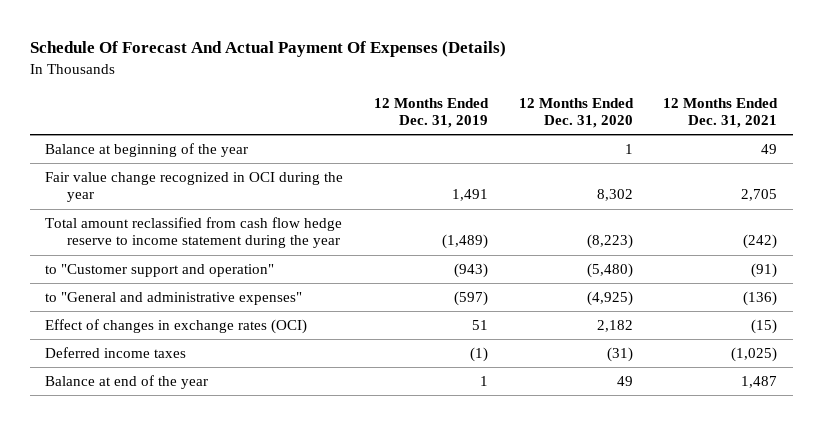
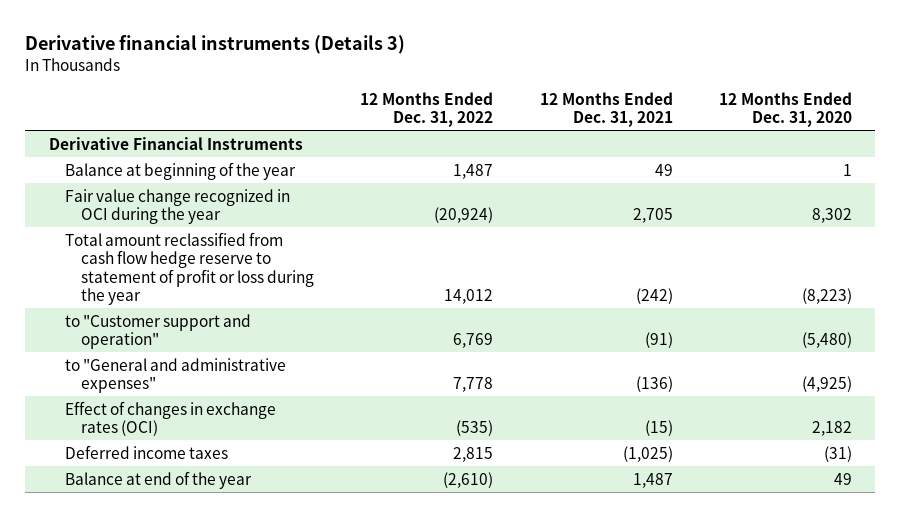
- Schedule Of Forecast And Actual Payment Of Expenses (Details)
+ Derivative financial instruments (Details 3)
- | 12 Months Ended Dec. 31, 2019 | 12 Months Ended Dec. 31, 2020 | 12 Months Ended Dec. 31, 2021
+ | 12 Months Ended Dec. 31, 2022 | 12 Months Ended Dec. 31, 2021 | 12 Months Ended Dec. 31, 2020
+ Derivative Financial Instruments
- Total amount reclassified from cash flow hedge reserve to income statement during the year | (1,489) | (8,223) | (242)
+ Total amount reclassified from cash flow hedge reserve to statement of profit or loss during the year | 14,012 | (242) | (8,223)

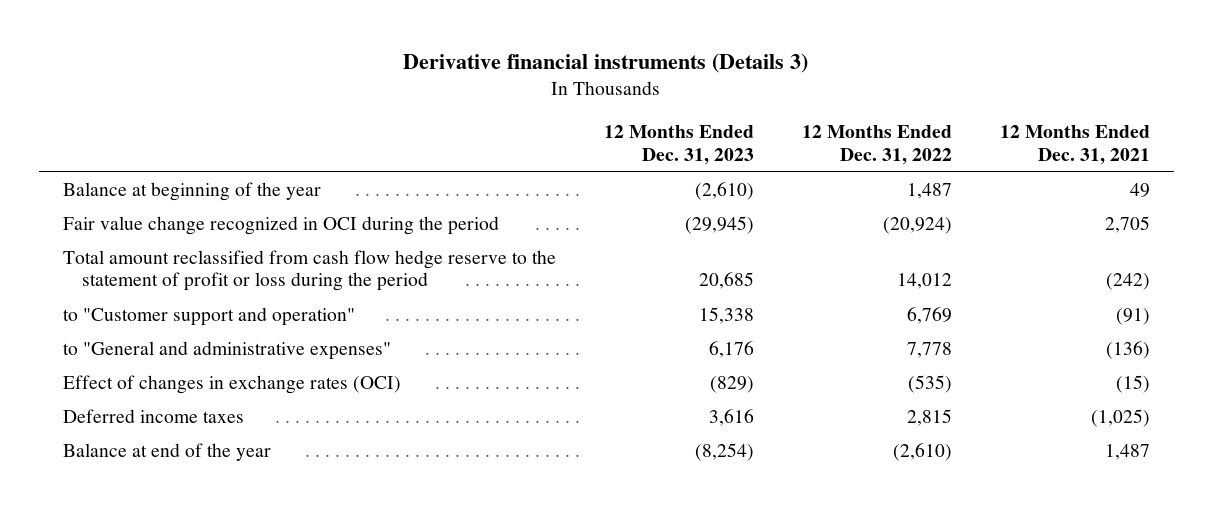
- | 12 Months Ended Dec. 31, 2022 | 12 Months Ended Dec. 31, 2021 | 12 Months Ended Dec. 31, 2020
+ | 12 Months Ended Dec. 31, 2023 | 12 Months Ended Dec. 31, 2022 | 12 Months Ended Dec. 31, 2021
- Derivative Financial Instruments
- Fair value change recognized in OCI during the year | (20,924) | 2,705 | 8,302
- Total amount reclassified from cash flow hedge reserve to statement of profit or loss during the year | 14,012 | (242) | (8,223)
+ Fair value change recognized in OCI during the period | (29,945) | (20,924) | 2,705
+ Total amount reclassified from cash flow hedge reserve to the statement of profit or loss during the period | 20,685 | 14,012 | (242)

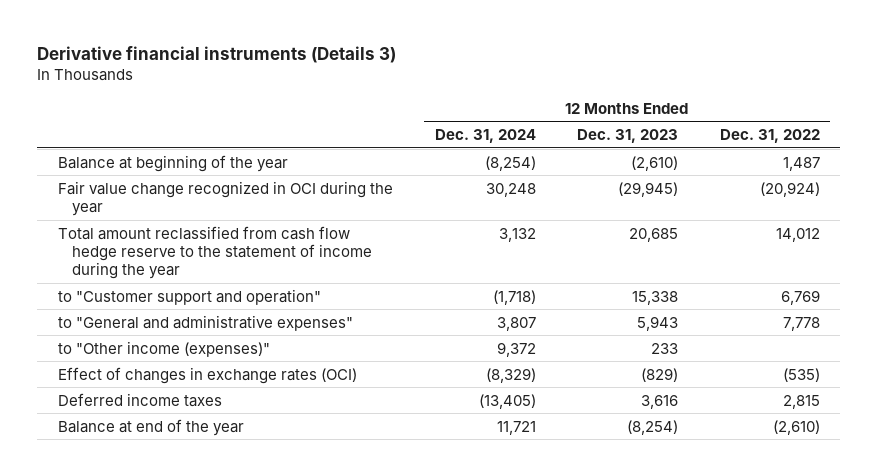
- | 12 Months Ended Dec. 31, 2023 | 12 Months Ended Dec. 31, 2022 | 12 Months Ended Dec. 31, 2021
+ | 12 Months Ended Dec. 31, 2024 | 12 Months Ended Dec. 31, 2023 | 12 Months Ended Dec. 31, 2022
- Fair value change recognized in OCI during the period | (29,945) | (20,924) | 2,705
- Total amount reclassified from cash flow hedge reserve to the statement of profit or loss during the period | 20,685 | 14,012 | (242)
+ Fair value change recognized in OCI during the year | 30,248 | (29,945) | (20,924)
+ Total amount reclassified from cash flow hedge reserve to the statement of income during the year | 3,132 | 20,685 | 14,012
- to "General and administrative expenses" | 6,176 | 7,778 | (136)
+ to "General and administrative expenses" | 3,807 | 5,943 | 7,778
+ to "Other income (expenses)" | 9,372 | 233 |

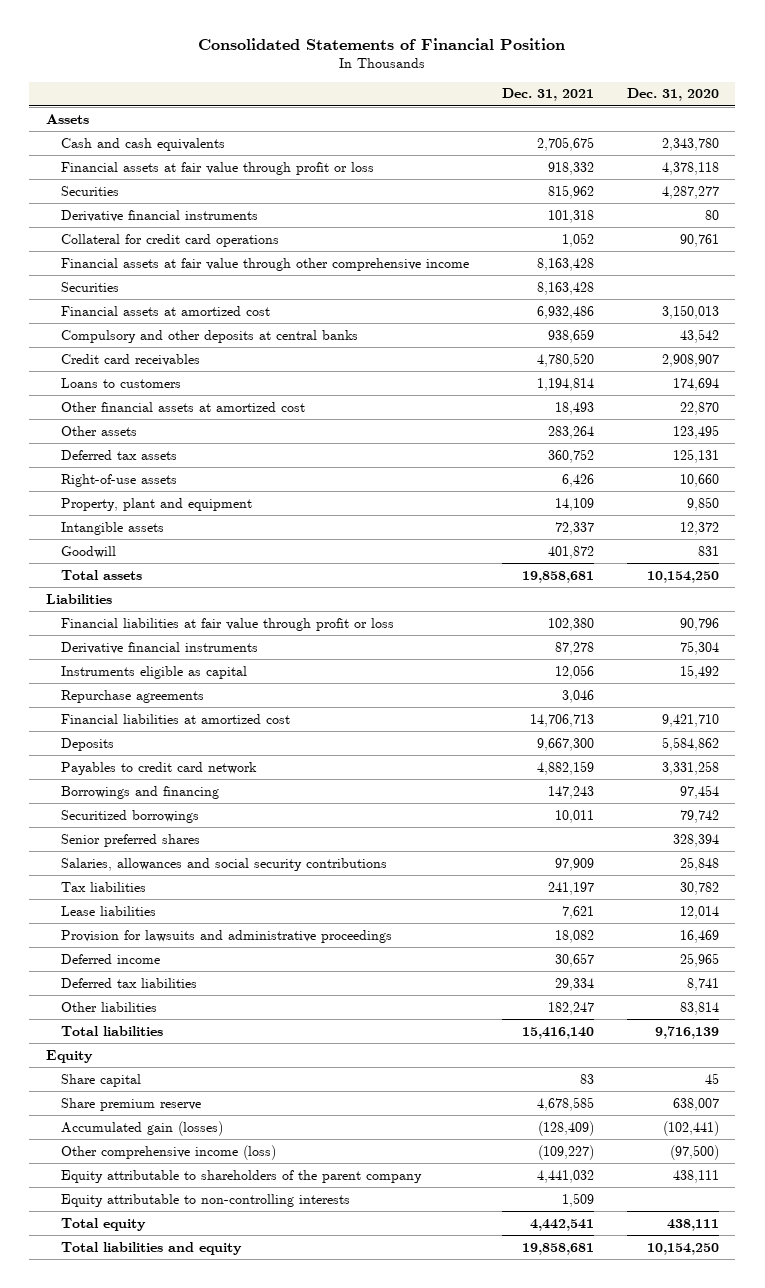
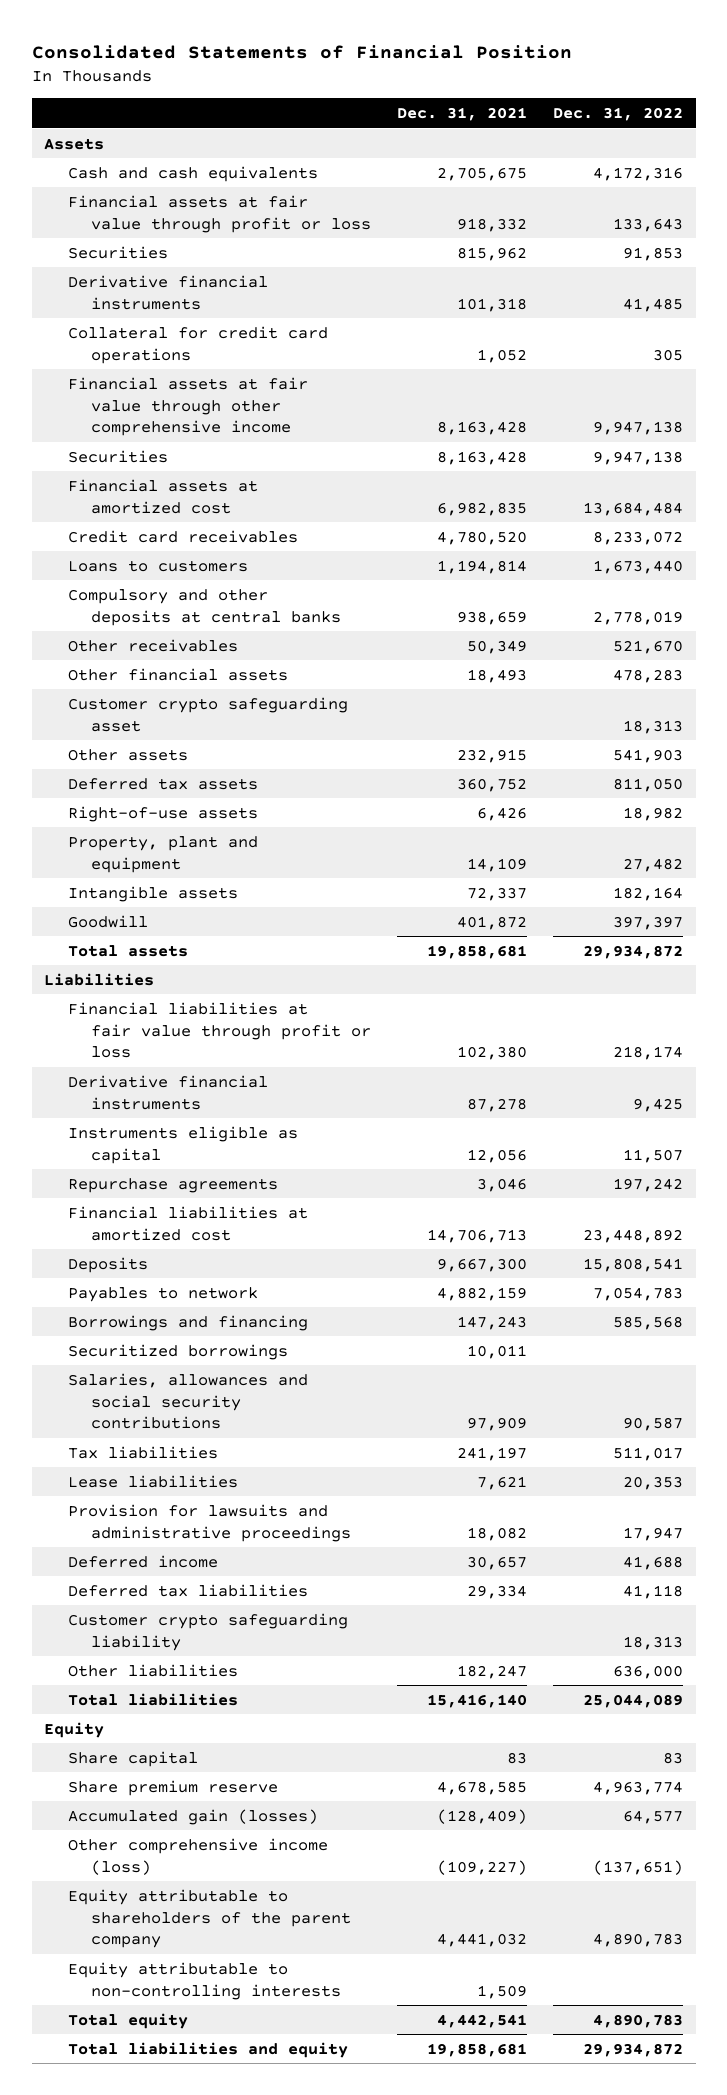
- | Dec. 31, 2021 | Dec. 31, 2020
+ | Dec. 31, 2021 | Dec. 31, 2022
- Financial assets at amortized cost | 6,932,486 | 3,150,013
+ Financial assets at amortized cost | 6,982,835 | 13,684,484
- Other financial assets at amortized cost | 18,493 | 22,870
- Other assets | 283,264 | 123,495
moved down: Compulsory and other deposits at central banks | 938,659 | 2,778,019
+ Other receivables | 50,349 | 521,670
+ Other financial assets | 18,493 | 478,283
+ Customer crypto safeguarding asset | | 18,313
+ Other assets | 232,915 | 541,903
- Payables to credit card network | 4,882,159 | 3,331,258
+ Payables to network | 4,882,159 | 7,054,783
- Senior preferred shares | | 328,394
+ Customer crypto safeguarding liability | | 18,313

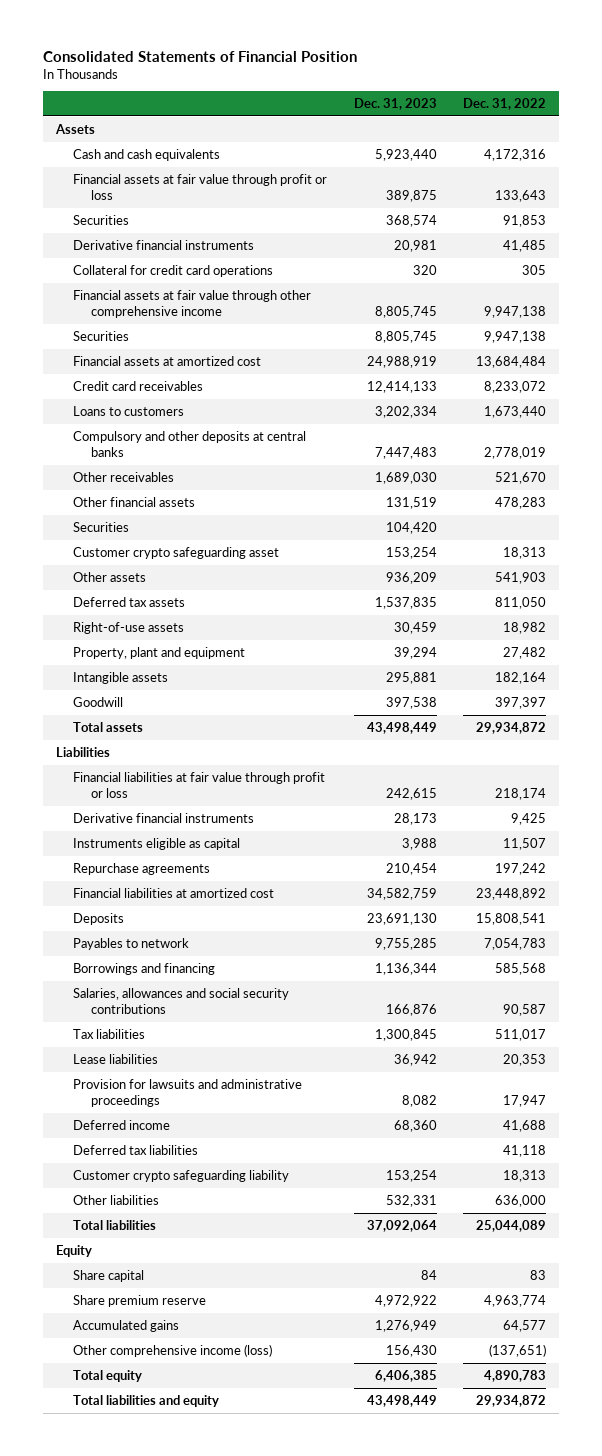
- | Dec. 31, 2021 | Dec. 31, 2022
+ | Dec. 31, 2023 | Dec. 31, 2022
+ Securities | 104,420 |
- Securitized borrowings | 10,011 |
- Accumulated gain (losses) | (128,409) | 64,577
+ Accumulated gains | 1,276,949 | 64,577
- Equity attributable to shareholders of the parent company | 4,441,032 | 4,890,783
- Equity attributable to non-controlling interests | 1,509 |

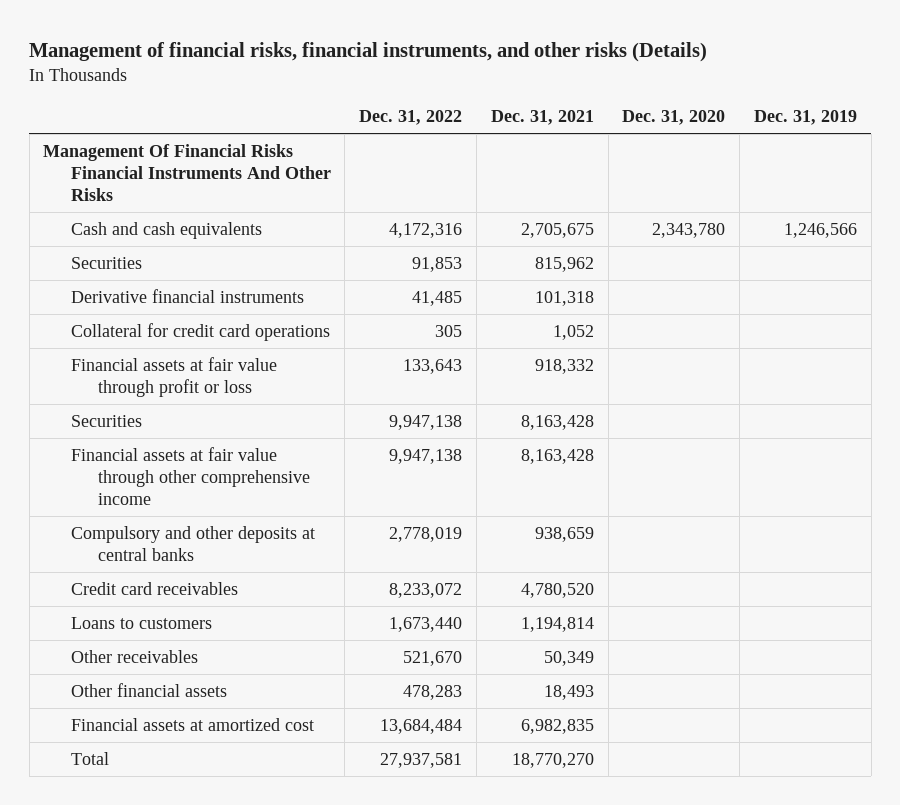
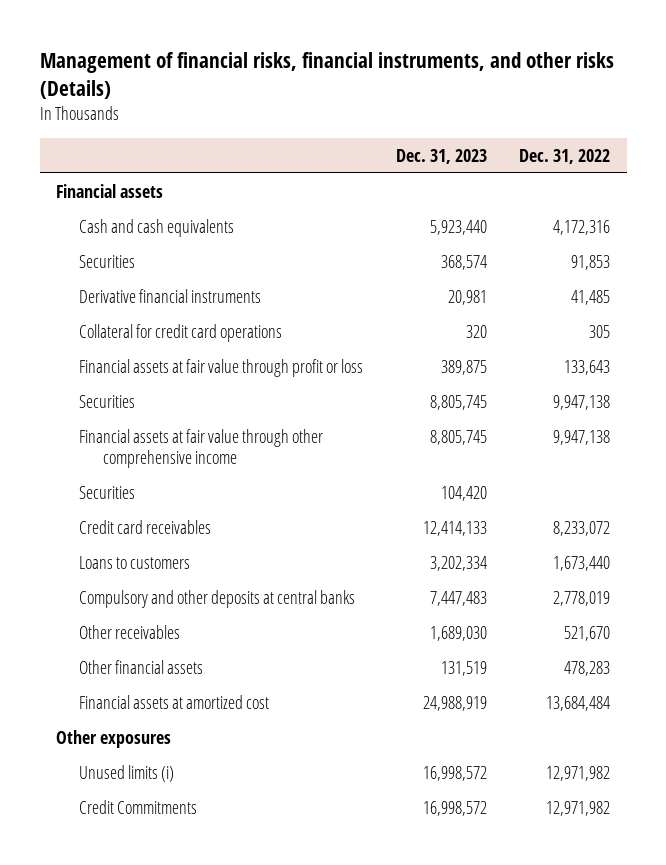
- | Dec. 31, 2022 | Dec. 31, 2021 | Dec. 31, 2020 | Dec. 31, 2019
+ | Dec. 31, 2023 | Dec. 31, 2022
- Management Of Financial Risks Financial Instruments And Other Risks
+ Financial assets
+ Securities | 104,420 |
moved down: Compulsory and other deposits at central banks | 7,447,483 | 2,778,019
- Total | 27,937,581 | 18,770,270 | |
+ Other exposures
+ Unused limits (i) | 16,998,572 | 12,971,982
+ Credit Commitments | 16,998,572 | 12,971,982

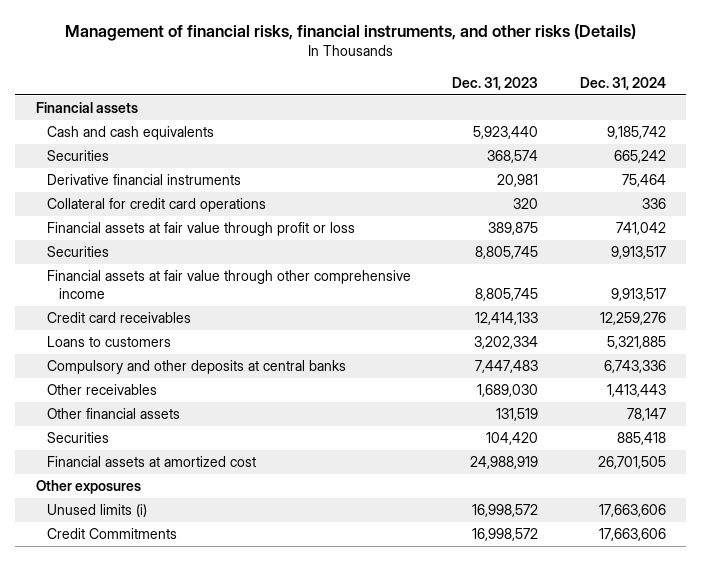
- | Dec. 31, 2023 | Dec. 31, 2022
+ | Dec. 31, 2023 | Dec. 31, 2024
moved down: Securities | 104,420 | 885,418

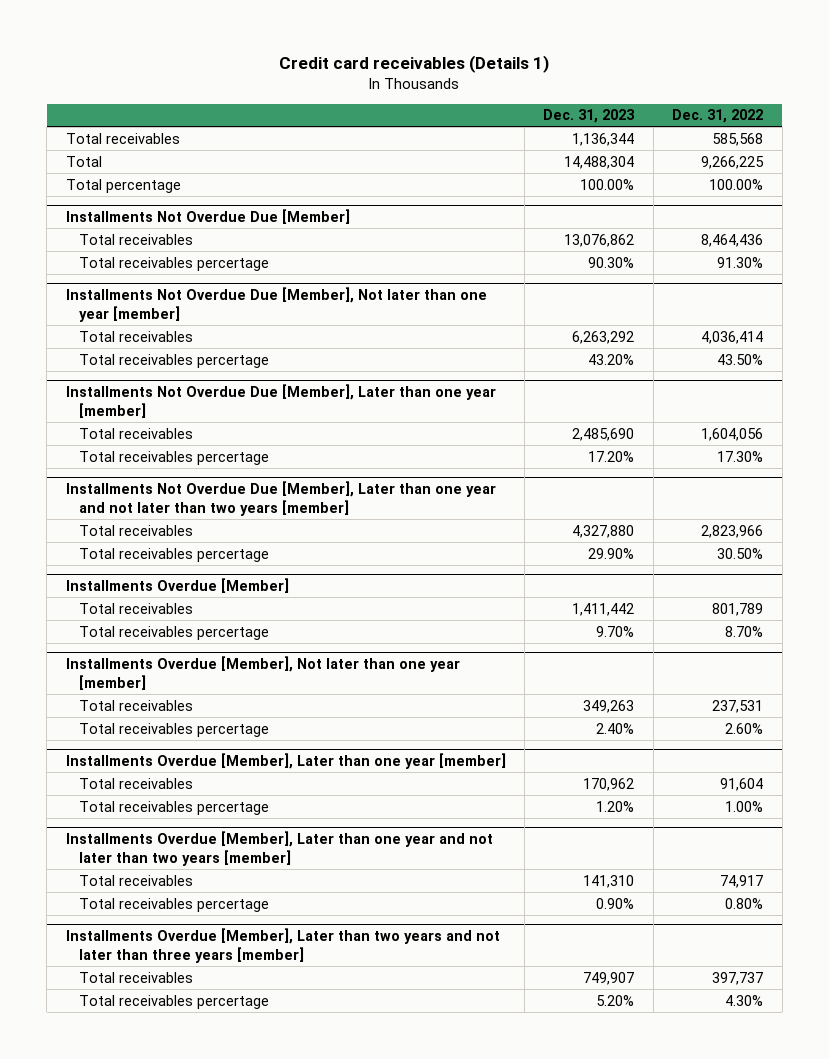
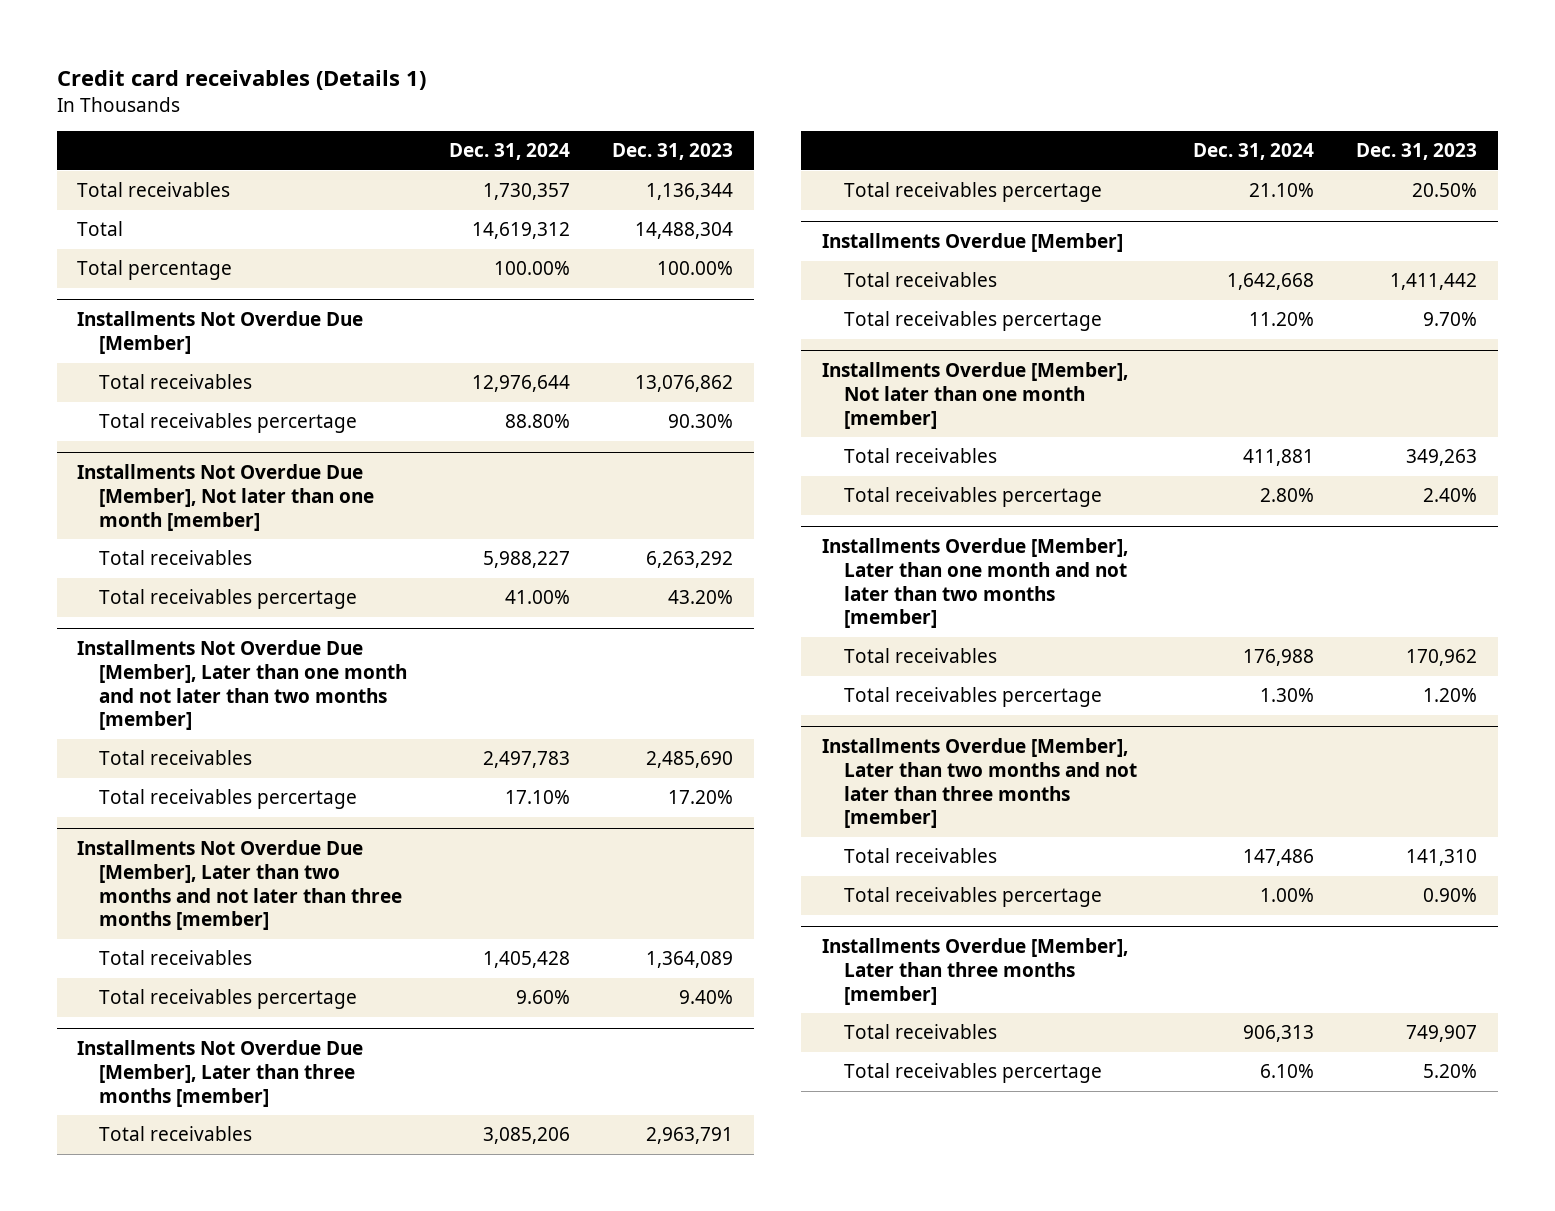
- | Dec. 31, 2023 | Dec. 31, 2022
+ | Dec. 31, 2024 | Dec. 31, 2023
- Installments Not Overdue Due [Member], Not later than one year [member]
+ Installments Not Overdue Due [Member], Not later than one month [member]
- Installments Not Overdue Due [Member], Later than one year [member]
+ Installments Not Overdue Due [Member], Later than one month and not later than two months [member]
- Installments Not Overdue Due [Member], Later than one year and not later than two years [member]
- Total receivables | 4,327,880 | 2,823,966
- Total receivables percertage | 29.90% | 30.50%
+ Installments Not Overdue Due [Member], Later than two months and not later than three months [member]
+ Total receivables | 1,405,428 | 1,364,089
+ Total receivables percertage | 9.60% | 9.40%
+ Installments Not Overdue Due [Member], Later than three months [member]
+ Total receivables | 3,085,206 | 2,963,791
+ Total receivables percertage | 21.10% | 20.50%
- Installments Overdue [Member], Not later than one year [member]
+ Installments Overdue [Member], Not later than one month [member]
- Installments Overdue [Member], Later than one year [member]
+ Installments Overdue [Member], Later than one month and not later than two months [member]
- Installments Overdue [Member], Later than one year and not later than two years [member]
+ Installments Overdue [Member], Later than two months and not later than three months [member]
- Installments Overdue [Member], Later than two years and not later than three years [member]
+ Installments Overdue [Member], Later than three months [member]

